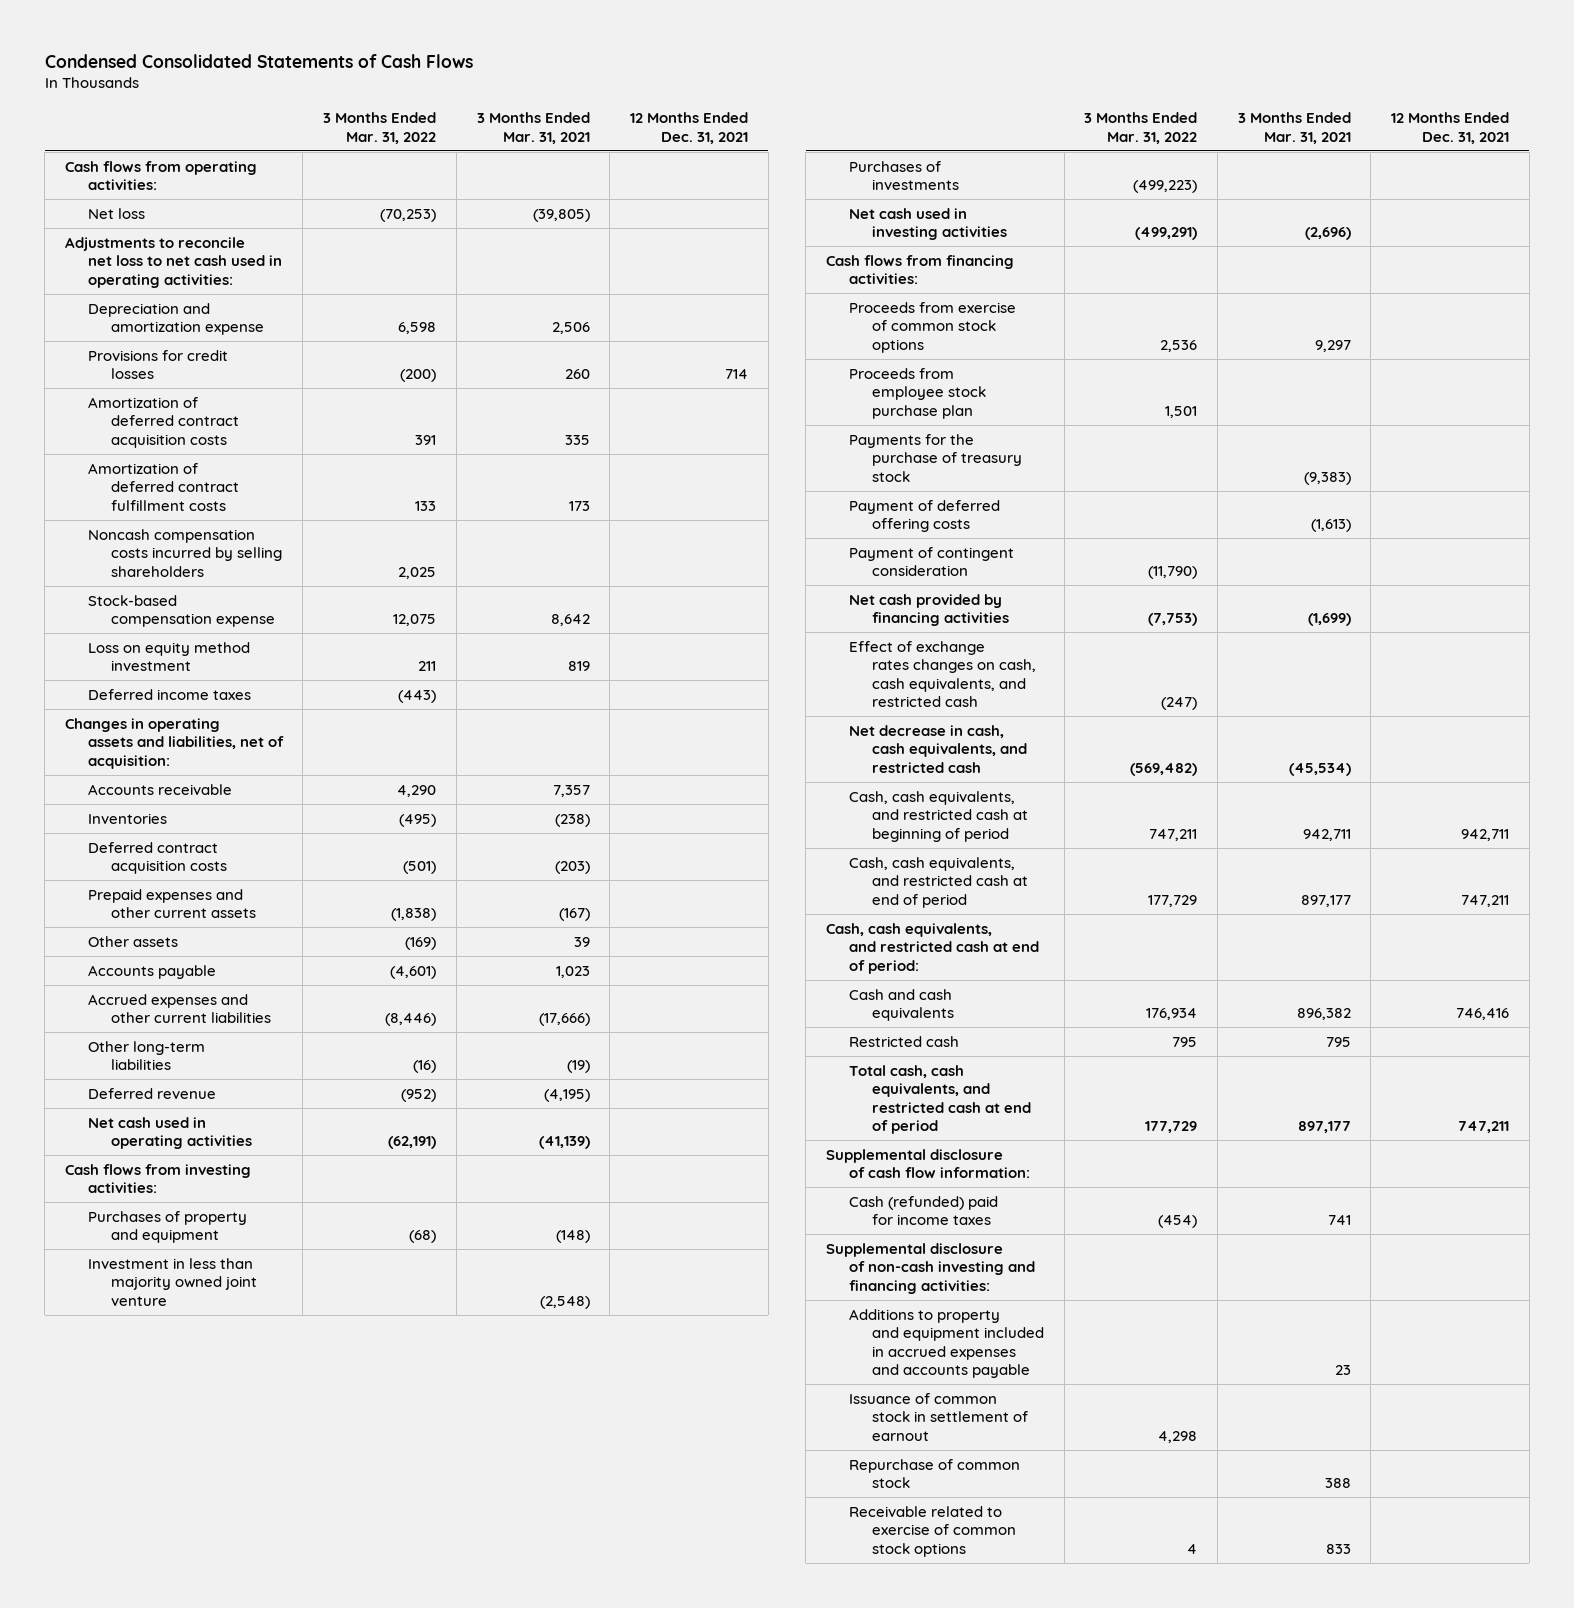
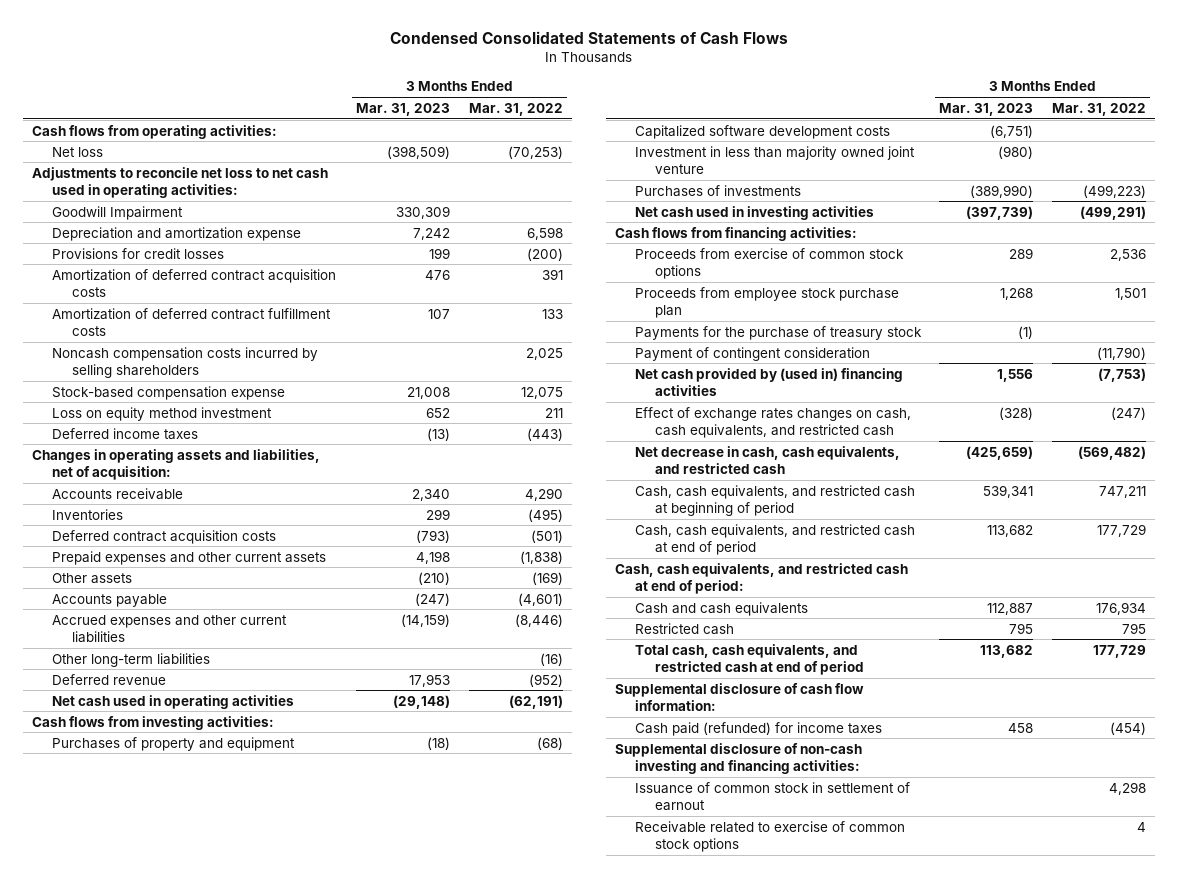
- | 3 Months Ended Mar. 31, 2022 | 3 Months Ended Mar. 31, 2021 | 12 Months Ended Dec. 31, 2021
+ | 3 Months Ended Mar. 31, 2023 | 3 Months Ended Mar. 31, 2022
+ Goodwill Impairment | 330,309 |
+ Capitalized software development costs | (6,751) |
- Payment of deferred offering costs | | (1,613) |
- Net cash provided by financing activities | (7,753) | (1,699) |
+ Net cash provided by (used in) financing activities | 1,556 | (7,753)
- Cash (refunded) paid for income taxes | (454) | 741 |
+ Cash paid (refunded) for income taxes | 458 | (454)
- Additions to property and equipment included in accrued expenses and accounts payable | | 23 |
- Repurchase of common stock | | 388 |

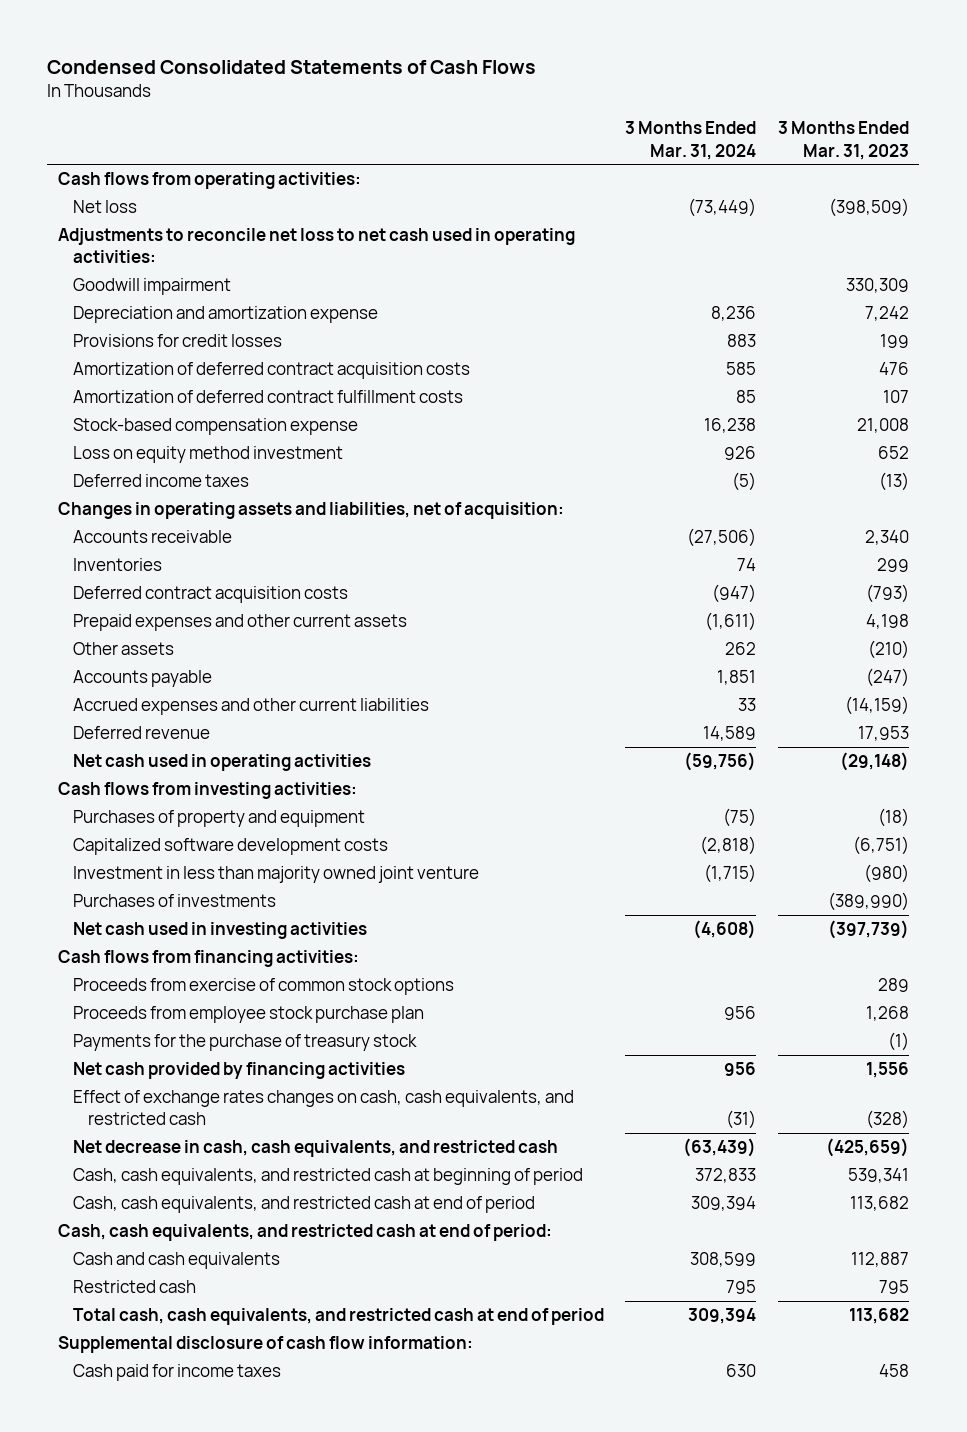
- | 3 Months Ended Mar. 31, 2023 | 3 Months Ended Mar. 31, 2022
+ | 3 Months Ended Mar. 31, 2024 | 3 Months Ended Mar. 31, 2023
- Goodwill Impairment | 330,309 |
+ Goodwill impairment | | 330,309
- Noncash compensation costs incurred by selling shareholders | | 2,025
- Other long-term liabilities | | (16)
- Payment of contingent consideration | | (11,790)
- Net cash provided by (used in) financing activities | 1,556 | (7,753)
+ Net cash provided by financing activities | 956 | 1,556
- Cash paid (refunded) for income taxes | 458 | (454)
- Supplemental disclosure of non-cash investing and financing activities:
- Issuance of common stock in settlement of earnout | | 4,298
- Receivable related to exercise of common stock options | | 4
+ Cash paid for income taxes | 630 | 458

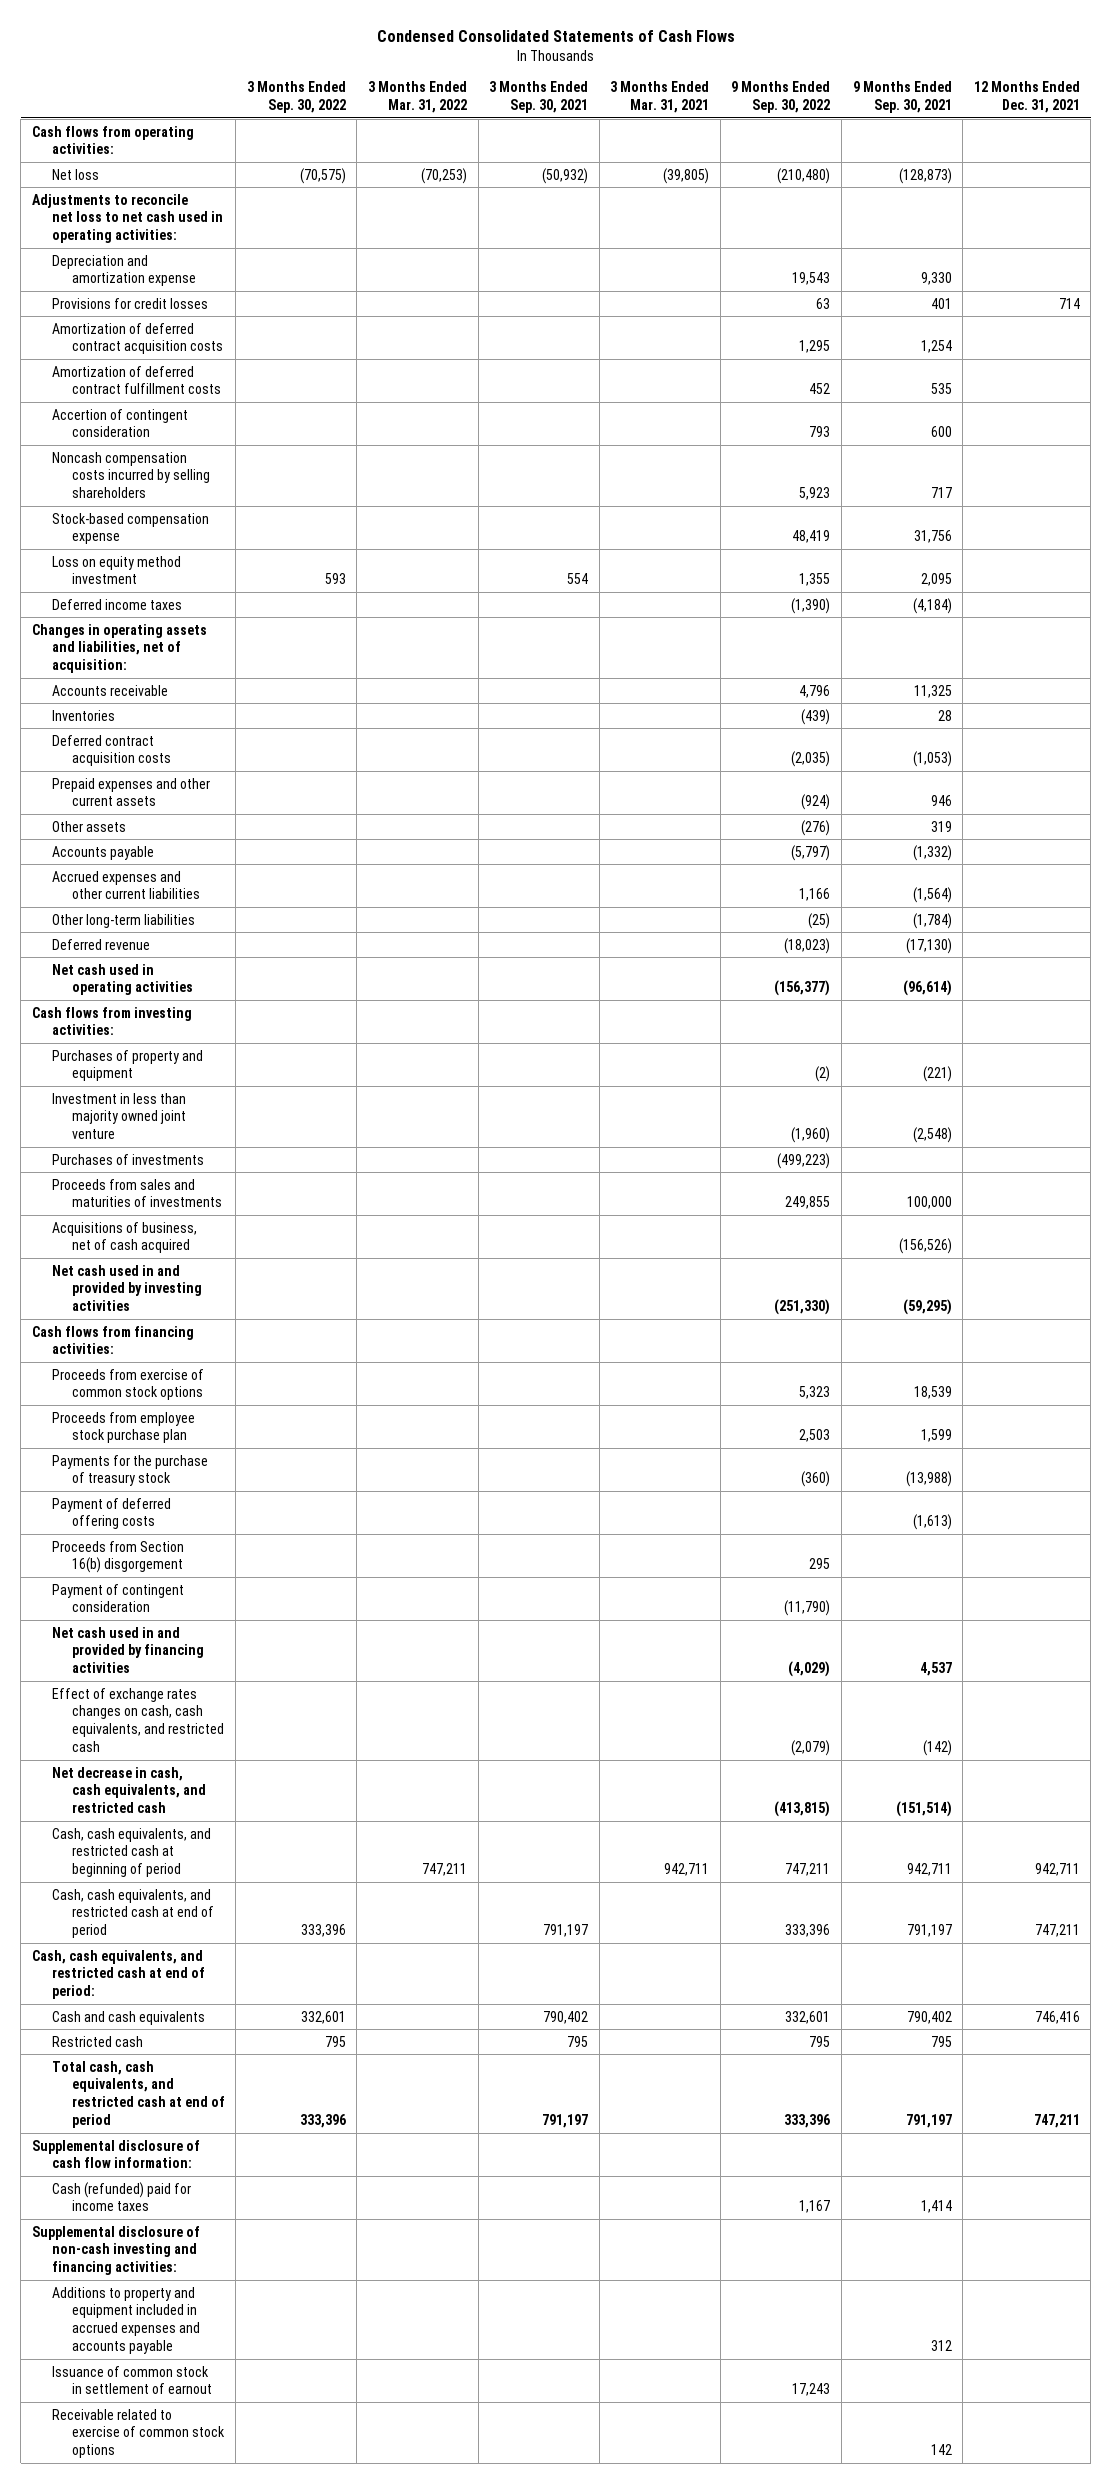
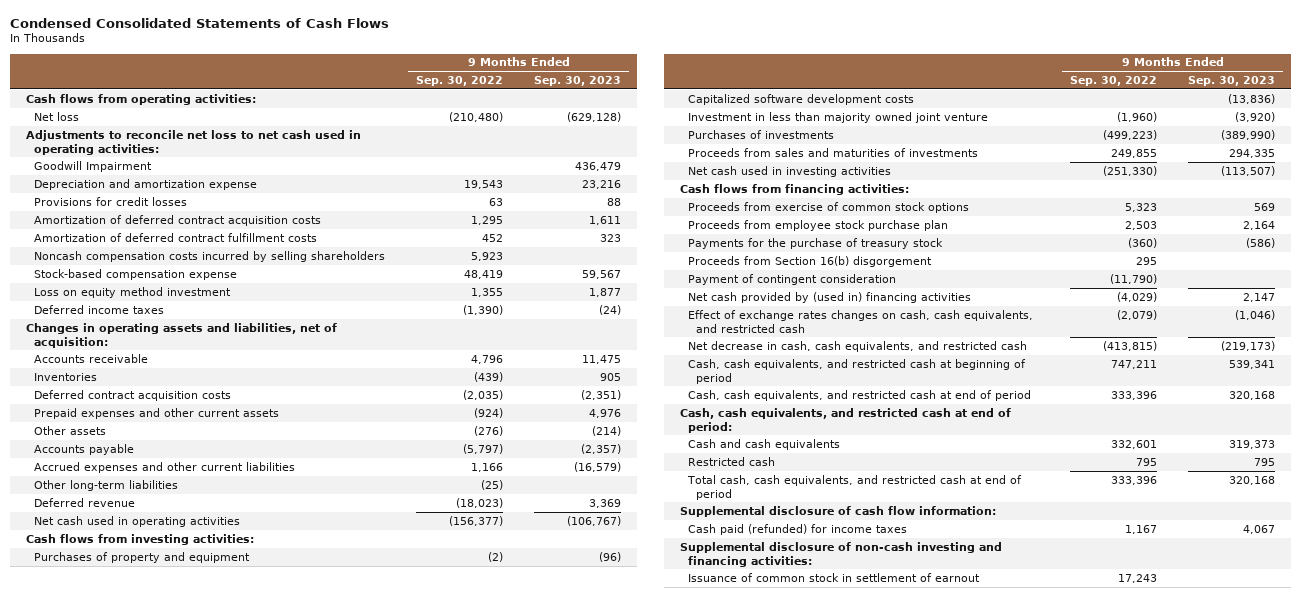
- | 3 Months Ended Sep. 30, 2022 | 3 Months Ended Mar. 31, 2022 | 3 Months Ended Sep. 30, 2021 | 3 Months Ended Mar. 31, 2021 | 9 Months Ended Sep. 30, 2022 | 9 Months Ended Sep. 30, 2021 | 12 Months Ended Dec. 31, 2021
+ | 9 Months Ended Sep. 30, 2022 | 9 Months Ended Sep. 30, 2023
+ Goodwill Impairment | | 436,479
- Accertion of contingent consideration | | | | | 793 | 600 |
+ Capitalized software development costs | | (13,836)
- Acquisitions of business, net of cash acquired | | | | | | (156,526) |
- Net cash used in and provided by investing activities | | | | | (251,330) | (59,295) |
+ Net cash used in investing activities | (251,330) | (113,507)
- Payment of deferred offering costs | | | | | | (1,613) |
- Net cash used in and provided by financing activities | | | | | (4,029) | 4,537 |
+ Net cash provided by (used in) financing activities | (4,029) | 2,147
- Cash (refunded) paid for income taxes | | | | | 1,167 | 1,414 |
+ Cash paid (refunded) for income taxes | 1,167 | 4,067
- Additions to property and equipment included in accrued expenses and accounts payable | | | | | | 312 |
- Receivable related to exercise of common stock options | | | | | | 142 |

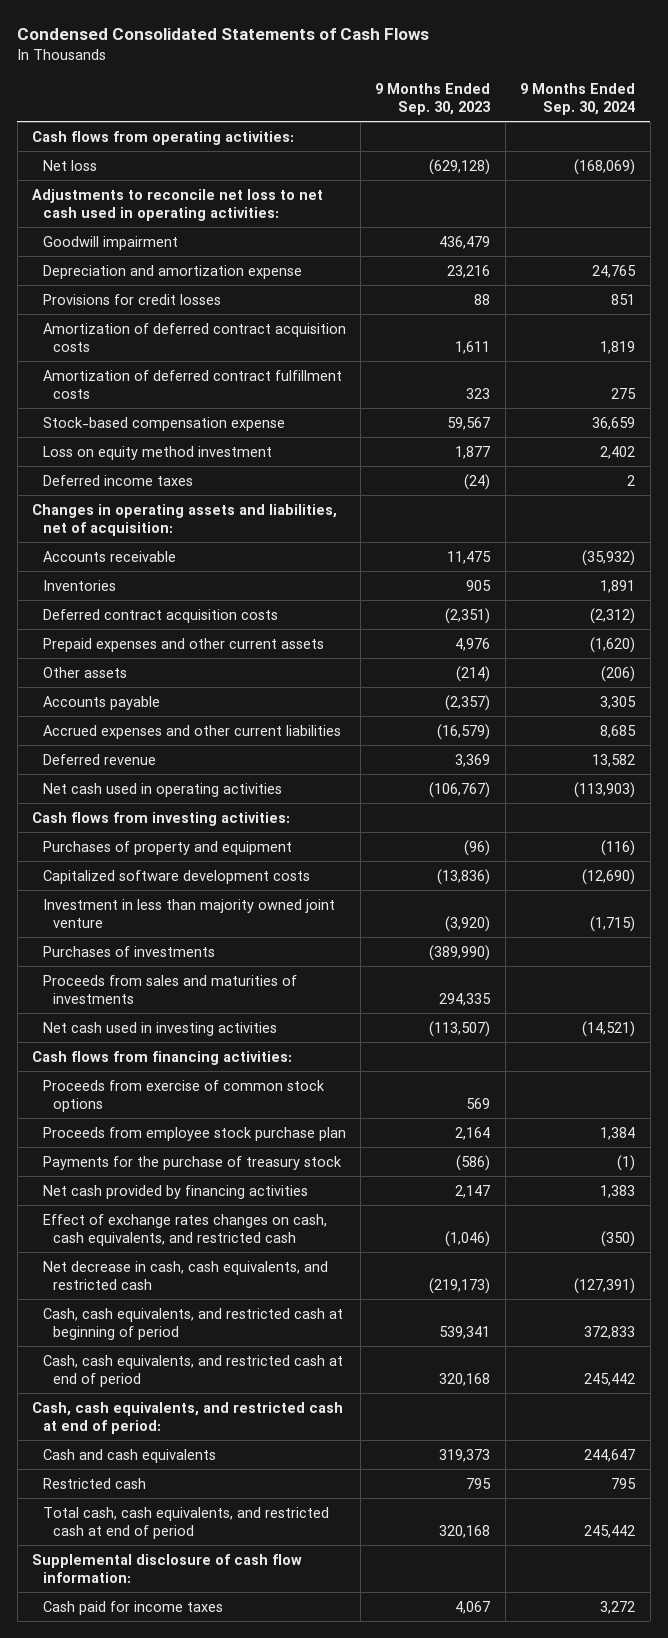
- | 9 Months Ended Sep. 30, 2022 | 9 Months Ended Sep. 30, 2023
+ | 9 Months Ended Sep. 30, 2023 | 9 Months Ended Sep. 30, 2024
- Goodwill Impairment | | 436,479
+ Goodwill impairment | 436,479 |
- Noncash compensation costs incurred by selling shareholders | 5,923 |
- Other long-term liabilities | (25) |
- Proceeds from Section 16(b) disgorgement | 295 |
- Payment of contingent consideration | (11,790) |
- Net cash provided by (used in) financing activities | (4,029) | 2,147
+ Net cash provided by financing activities | 2,147 | 1,383
- Cash paid (refunded) for income taxes | 1,167 | 4,067
- Supplemental disclosure of non-cash investing and financing activities:
- Issuance of common stock in settlement of earnout | 17,243 |
+ Cash paid for income taxes | 4,067 | 3,272

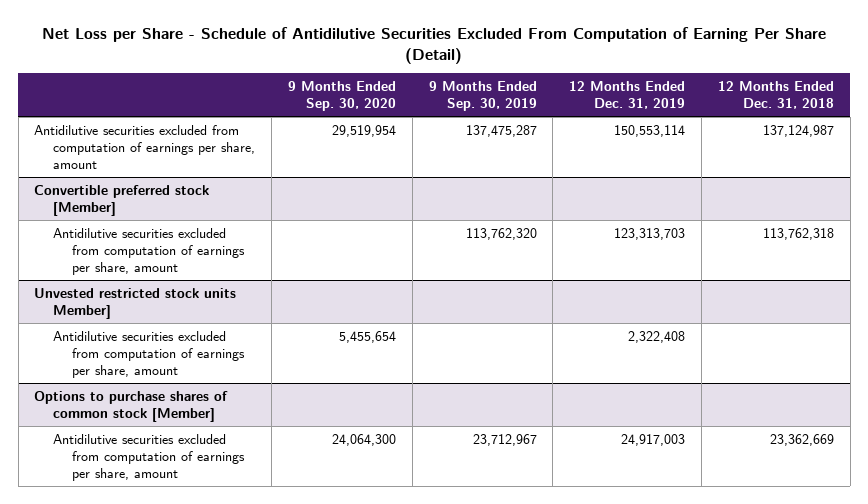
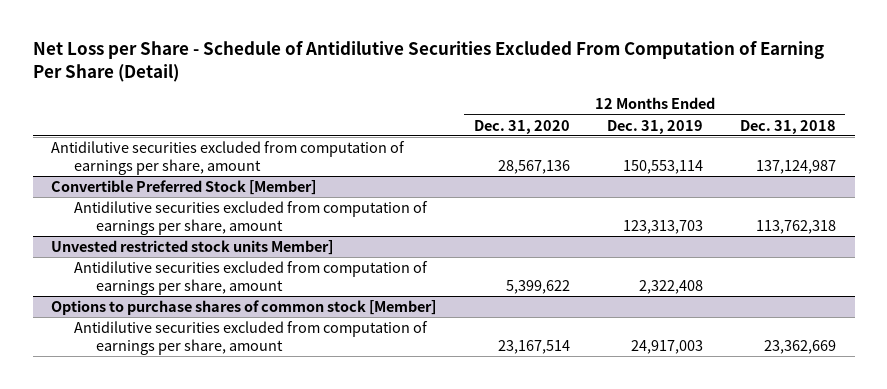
- | 9 Months Ended Sep. 30, 2020 | 9 Months Ended Sep. 30, 2019 | 12 Months Ended Dec. 31, 2019 | 12 Months Ended Dec. 31, 2018
+ | 12 Months Ended Dec. 31, 2020 | 12 Months Ended Dec. 31, 2019 | 12 Months Ended Dec. 31, 2018
- Convertible preferred stock [Member]
+ Convertible Preferred Stock [Member]

